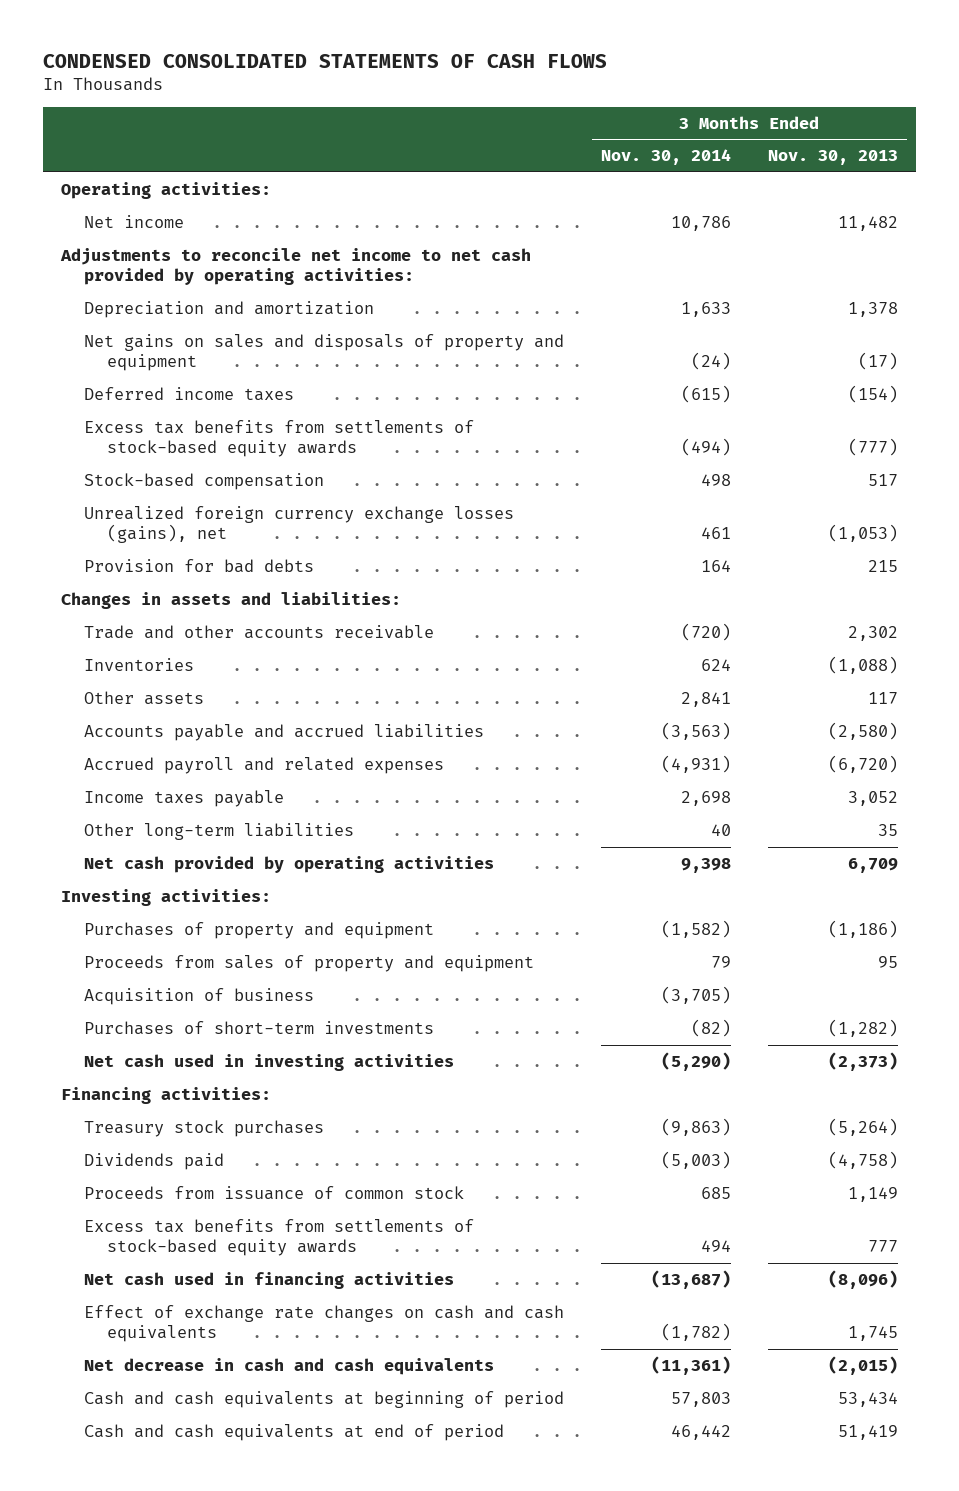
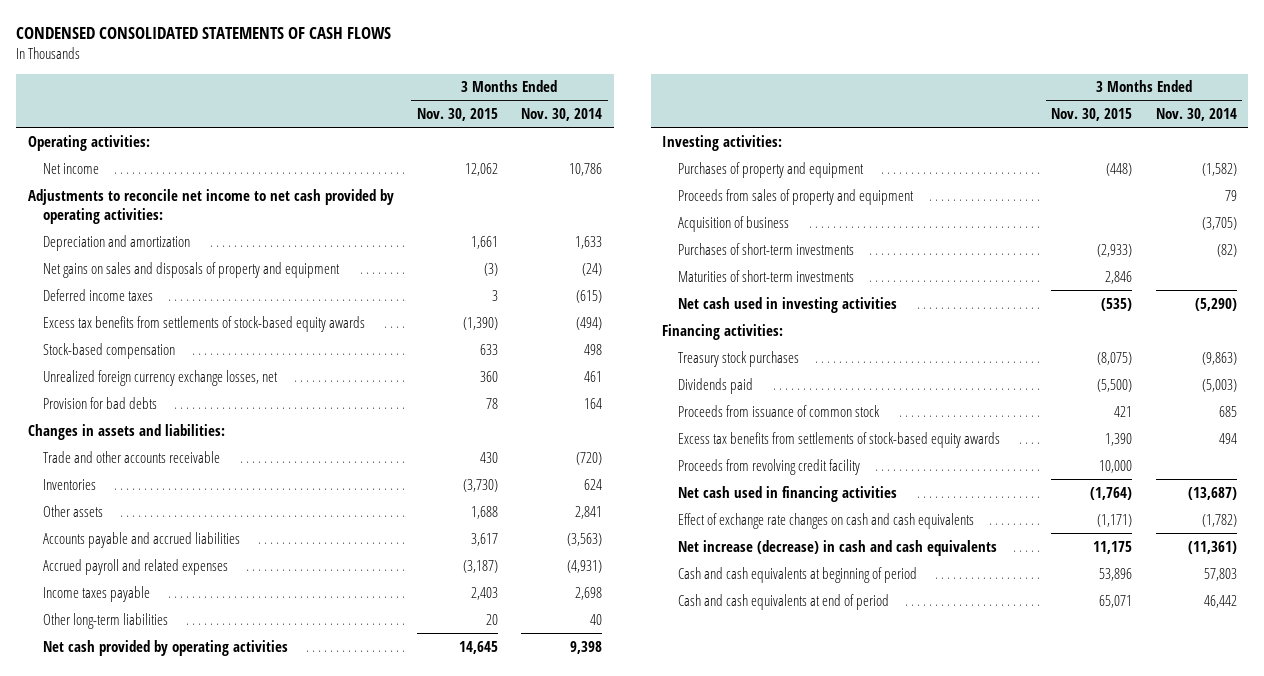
- | 3 Months Ended Nov. 30, 2014 | 3 Months Ended Nov. 30, 2013
+ | 3 Months Ended Nov. 30, 2015 | 3 Months Ended Nov. 30, 2014
- Unrealized foreign currency exchange losses (gains), net | 461 | (1,053)
+ Unrealized foreign currency exchange losses, net | 360 | 461
+ Maturities of short-term investments | 2,846 |
+ Proceeds from revolving credit facility | 10,000 |
- Net decrease in cash and cash equivalents | (11,361) | (2,015)
+ Net increase (decrease) in cash and cash equivalents | 11,175 | (11,361)

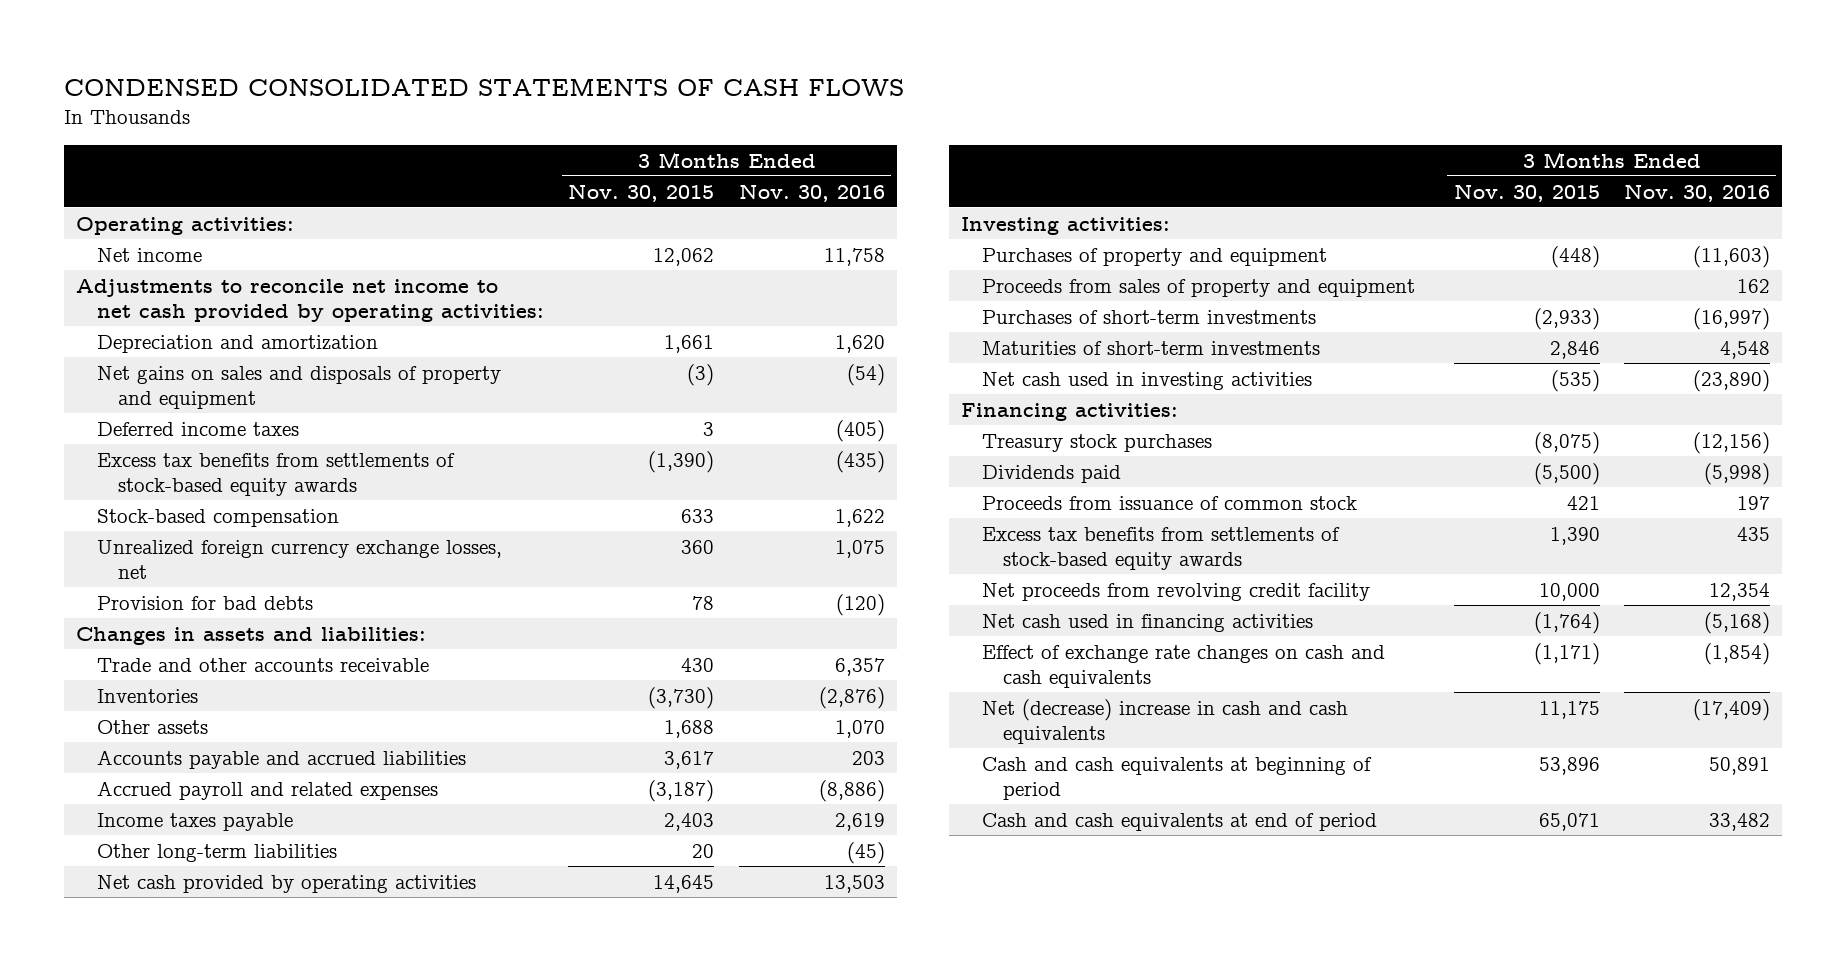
- | 3 Months Ended Nov. 30, 2015 | 3 Months Ended Nov. 30, 2014
+ | 3 Months Ended Nov. 30, 2015 | 3 Months Ended Nov. 30, 2016
- Acquisition of business | | (3,705)
- Proceeds from revolving credit facility | 10,000 |
+ Net proceeds from revolving credit facility | 10,000 | 12,354
- Net increase (decrease) in cash and cash equivalents | 11,175 | (11,361)
+ Net (decrease) increase in cash and cash equivalents | 11,175 | (17,409)

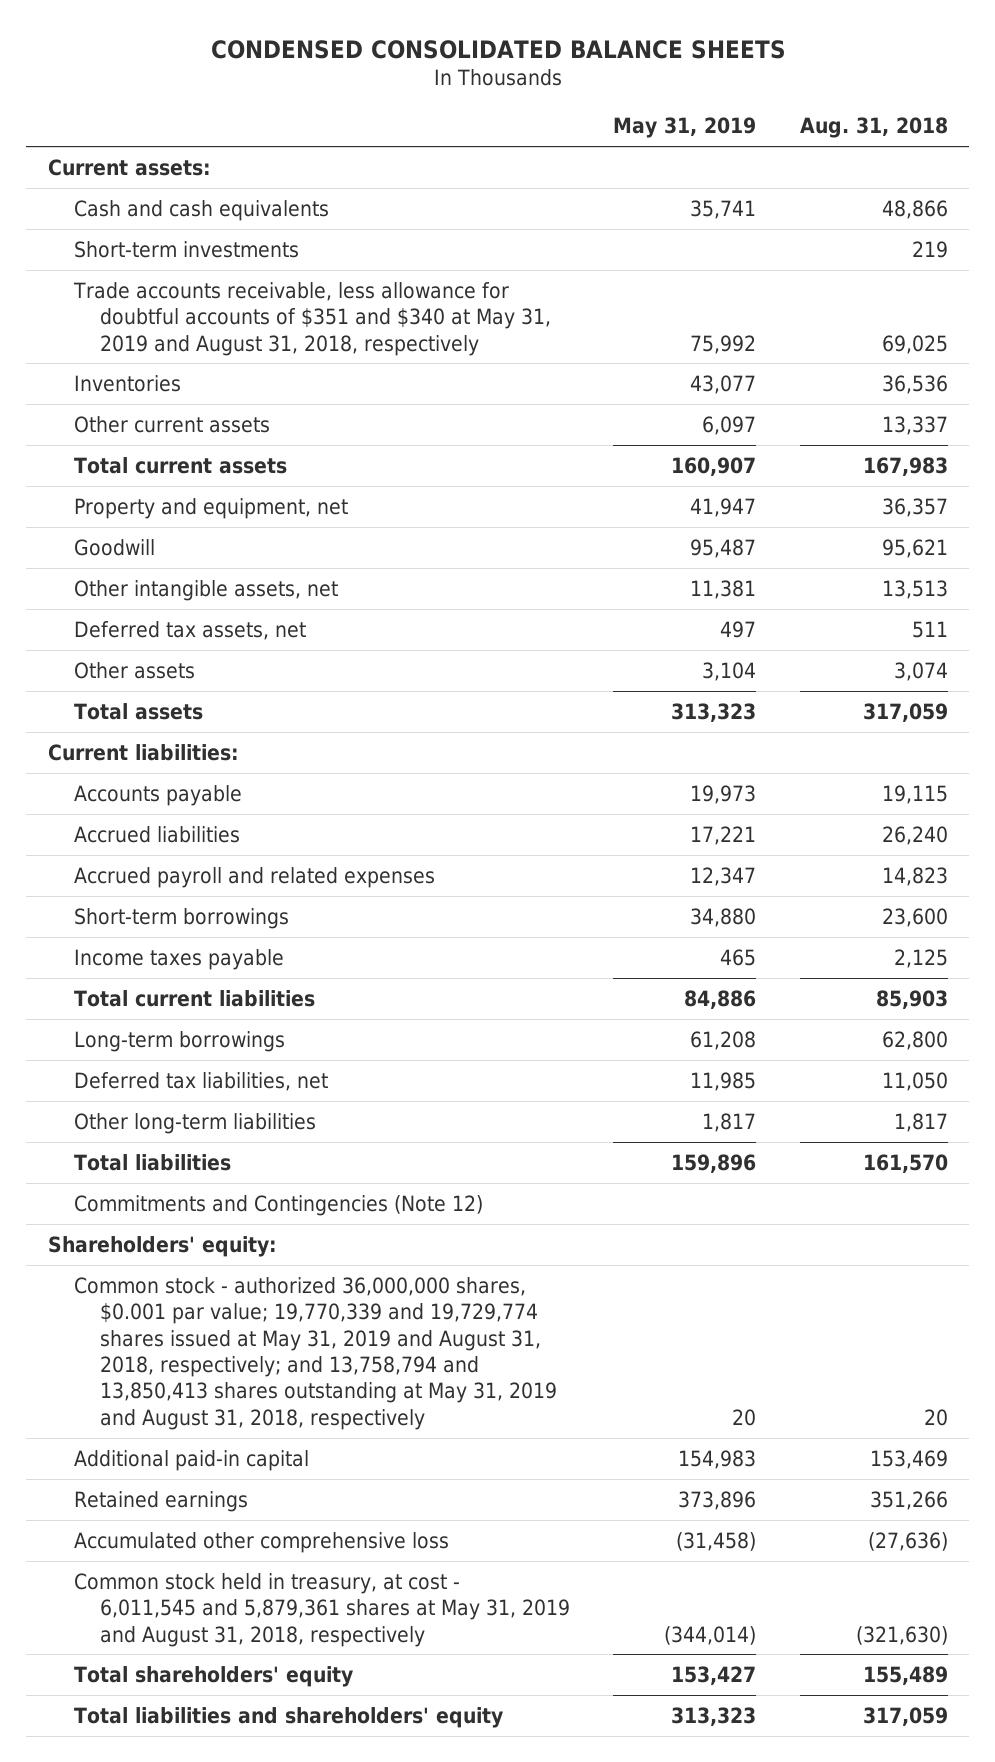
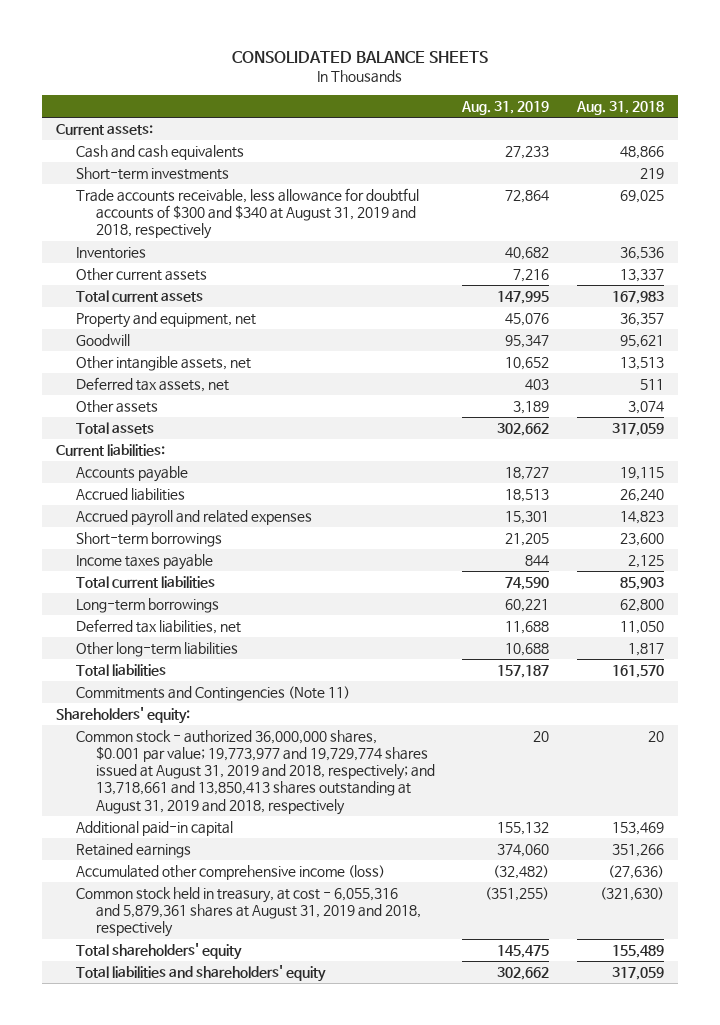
- CONDENSED CONSOLIDATED BALANCE SHEETS
+ CONSOLIDATED BALANCE SHEETS
- | May 31, 2019 | Aug. 31, 2018
+ | Aug. 31, 2019 | Aug. 31, 2018
- Trade accounts receivable, less allowance for doubtful accounts of $351 and $340 at May 31, 2019 and August 31, 2018, respectively | 75,992 | 69,025
+ Trade accounts receivable, less allowance for doubtful accounts of $300 and $340 at August 31, 2019 and 2018, respectively | 72,864 | 69,025
- Commitments and Contingencies (Note 12)
+ Commitments and Contingencies (Note 11)
- Common stock - authorized 36,000,000 shares, $0.001 par value; 19,770,339 and 19,729,774 shares issued at May 31, 2019 and August 31, 2018, respectively; and 13,758,794 and 13,850,413 shares outstanding at May 31, 2019 and August 31, 2018, respectively | 20 | 20
+ Common stock - authorized 36,000,000 shares, $0.001 par value; 19,773,977 and 19,729,774 shares issued at August 31, 2019 and 2018, respectively; and 13,718,661 and 13,850,413 shares outstanding at August 31, 2019 and 2018, respectively | 20 | 20
- Accumulated other comprehensive loss | (31,458) | (27,636)
- Common stock held in treasury, at cost - 6,011,545 and 5,879,361 shares at May 31, 2019 and August 31, 2018, respectively | (344,014) | (321,630)
+ Accumulated other comprehensive income (loss) | (32,482) | (27,636)
+ Common stock held in treasury, at cost - 6,055,316 and 5,879,361 shares at August 31, 2019 and 2018, respectively | (351,255) | (321,630)

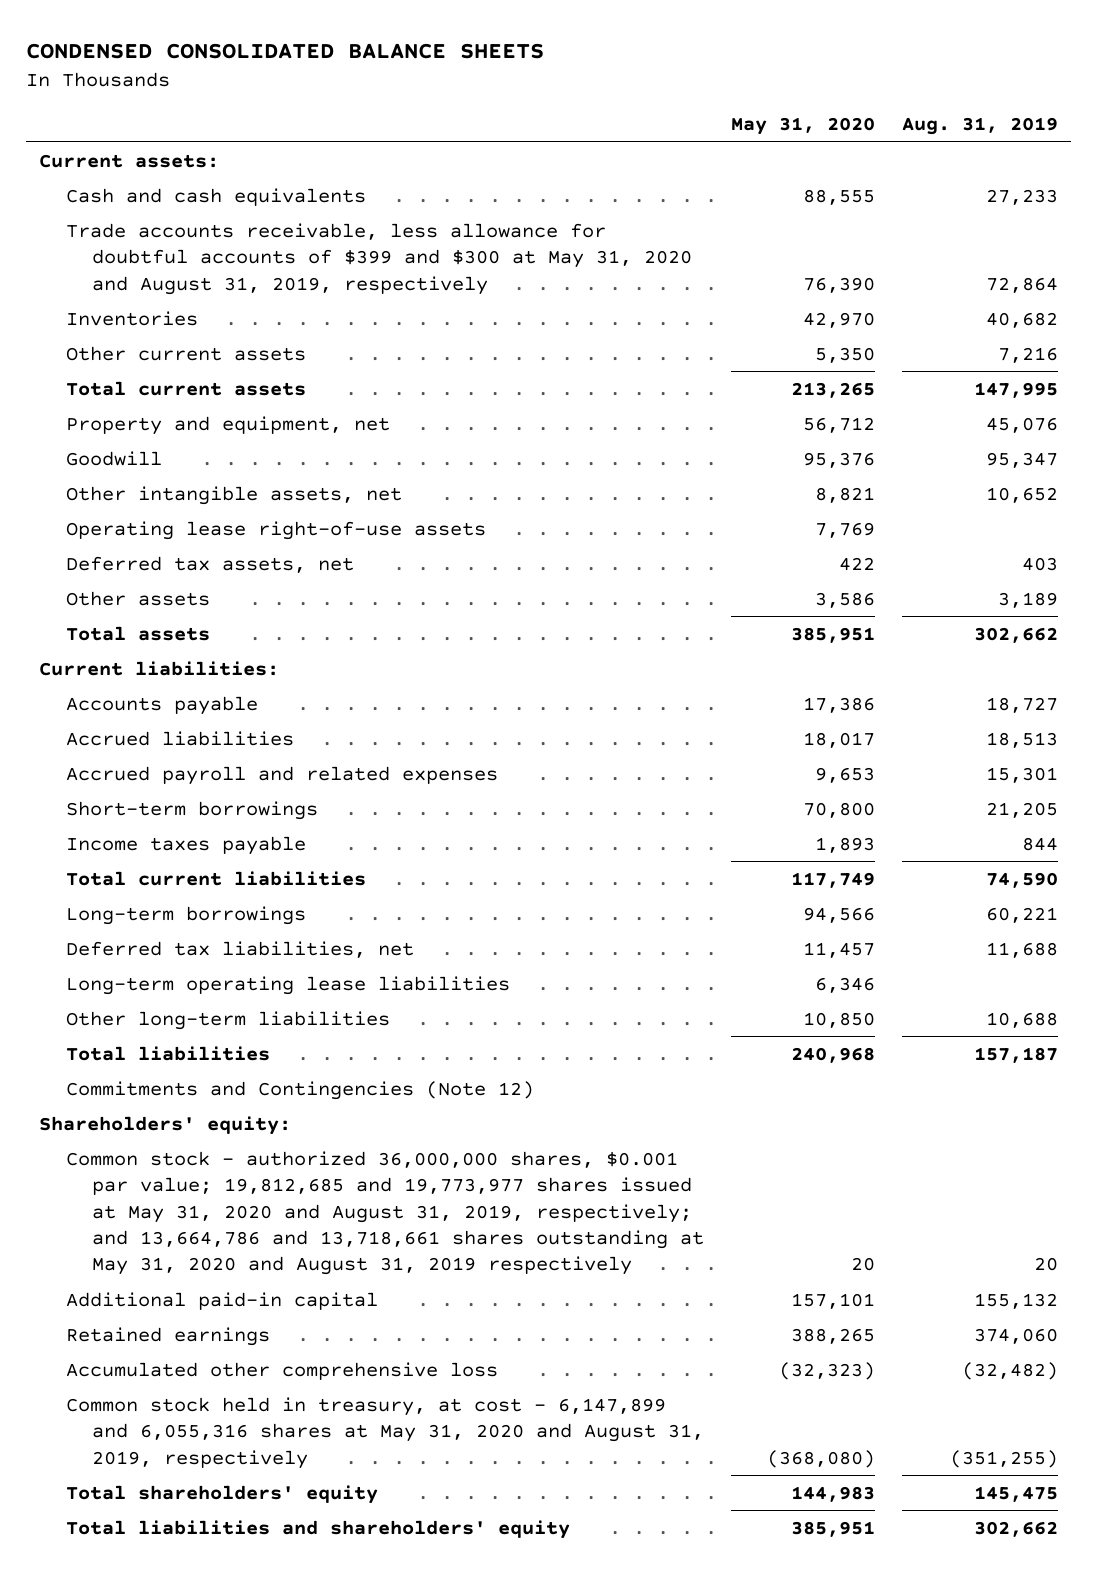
- CONSOLIDATED BALANCE SHEETS
+ CONDENSED CONSOLIDATED BALANCE SHEETS
- | Aug. 31, 2019 | Aug. 31, 2018
+ | May 31, 2020 | Aug. 31, 2019
- Short-term investments | | 219
- Trade accounts receivable, less allowance for doubtful accounts of $300 and $340 at August 31, 2019 and 2018, respectively | 72,864 | 69,025
+ Trade accounts receivable, less allowance for doubtful accounts of $399 and $300 at May 31, 2020 and August 31, 2019, respectively | 76,390 | 72,864
+ Operating lease right-of-use assets | 7,769 |
+ Long-term operating lease liabilities | 6,346 |
- Commitments and Contingencies (Note 11)
+ Commitments and Contingencies (Note 12)
- Common stock - authorized 36,000,000 shares, $0.001 par value; 19,773,977 and 19,729,774 shares issued at August 31, 2019 and 2018, respectively; and 13,718,661 and 13,850,413 shares outstanding at August 31, 2019 and 2018, respectively | 20 | 20
+ Common stock - authorized 36,000,000 shares, $0.001 par value; 19,812,685 and 19,773,977 shares issued at May 31, 2020 and August 31, 2019, respectively; and 13,664,786 and 13,718,661 shares outstanding at May 31, 2020 and August 31, 2019 respectively | 20 | 20
- Accumulated other comprehensive income (loss) | (32,482) | (27,636)
- Common stock held in treasury, at cost - 6,055,316 and 5,879,361 shares at August 31, 2019 and 2018, respectively | (351,255) | (321,630)
+ Accumulated other comprehensive loss | (32,323) | (32,482)
+ Common stock held in treasury, at cost - 6,147,899 and 6,055,316 shares at May 31, 2020 and August 31, 2019, respectively | (368,080) | (351,255)

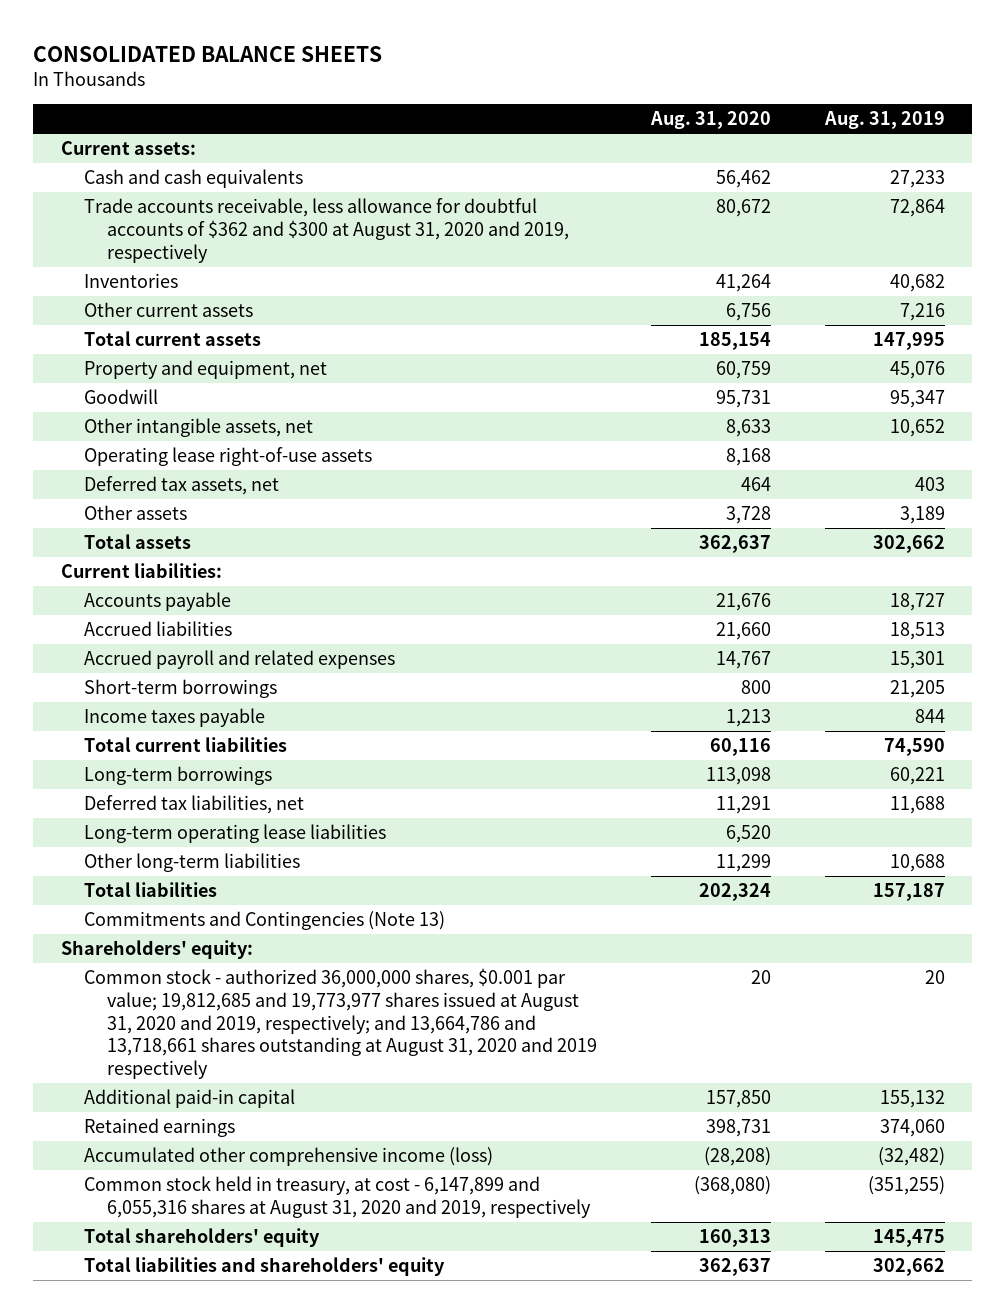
- CONDENSED CONSOLIDATED BALANCE SHEETS
+ CONSOLIDATED BALANCE SHEETS
- | May 31, 2020 | Aug. 31, 2019
+ | Aug. 31, 2020 | Aug. 31, 2019
- Trade accounts receivable, less allowance for doubtful accounts of $399 and $300 at May 31, 2020 and August 31, 2019, respectively | 76,390 | 72,864
+ Trade accounts receivable, less allowance for doubtful accounts of $362 and $300 at August 31, 2020 and 2019, respectively | 80,672 | 72,864
- Commitments and Contingencies (Note 12)
+ Commitments and Contingencies (Note 13)
- Common stock - authorized 36,000,000 shares, $0.001 par value; 19,812,685 and 19,773,977 shares issued at May 31, 2020 and August 31, 2019, respectively; and 13,664,786 and 13,718,661 shares outstanding at May 31, 2020 and August 31, 2019 respectively | 20 | 20
+ Common stock - authorized 36,000,000 shares, $0.001 par value; 19,812,685 and 19,773,977 shares issued at August 31, 2020 and 2019, respectively; and 13,664,786 and 13,718,661 shares outstanding at August 31, 2020 and 2019 respectively | 20 | 20
- Accumulated other comprehensive loss | (32,323) | (32,482)
- Common stock held in treasury, at cost - 6,147,899 and 6,055,316 shares at May 31, 2020 and August 31, 2019, respectively | (368,080) | (351,255)
+ Accumulated other comprehensive income (loss) | (28,208) | (32,482)
+ Common stock held in treasury, at cost - 6,147,899 and 6,055,316 shares at August 31, 2020 and 2019, respectively | (368,080) | (351,255)

